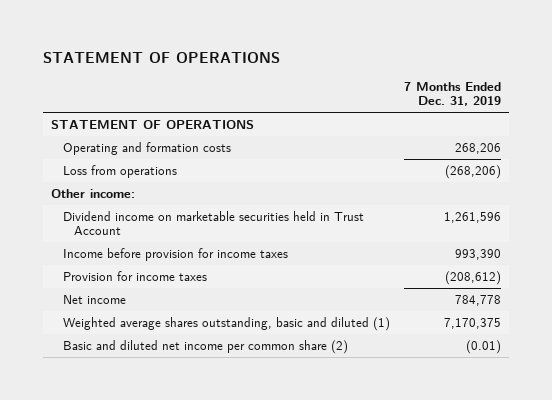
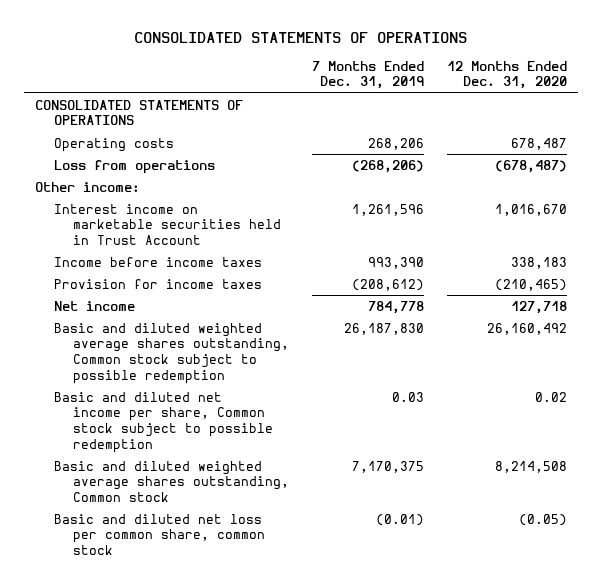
- STATEMENT OF OPERATIONS
+ CONSOLIDATED STATEMENTS OF OPERATIONS
- | 7 Months Ended Dec. 31, 2019
+ | 7 Months Ended Dec. 31, 2019 | 12 Months Ended Dec. 31, 2020
- STATEMENT OF OPERATIONS
- Operating and formation costs | 268,206
+ CONSOLIDATED STATEMENTS OF OPERATIONS
+ Operating costs | 268,206 | 678,487
- Dividend income on marketable securities held in Trust Account | 1,261,596
- Income before provision for income taxes | 993,390
+ Interest income on marketable securities held in Trust Account | 1,261,596 | 1,016,670
+ Income before income taxes | 993,390 | 338,183
- Weighted average shares outstanding, basic and diluted (1) | 7,170,375
- Basic and diluted net income per common share (2) | (0.01)
+ Basic and diluted weighted average shares outstanding, Common stock subject to possible redemption | 26,187,830 | 26,160,492
+ Basic and diluted net income per share, Common stock subject to possible redemption | 0.03 | 0.02
+ Basic and diluted weighted average shares outstanding, Common stock | 7,170,375 | 8,214,508
+ Basic and diluted net loss per common share, common stock | (0.01) | (0.05)

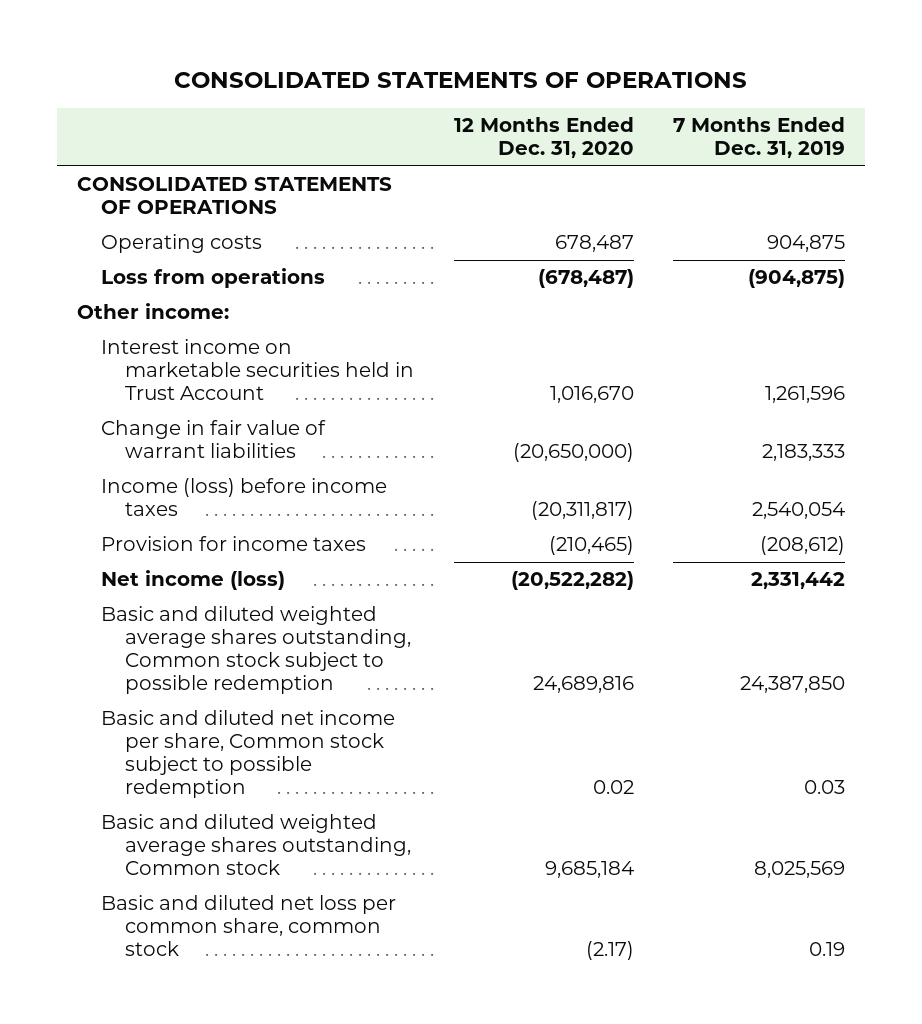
- | 7 Months Ended Dec. 31, 2019 | 12 Months Ended Dec. 31, 2020
+ | 12 Months Ended Dec. 31, 2020 | 7 Months Ended Dec. 31, 2019
- Operating costs | 268,206 | 678,487
- Loss from operations | (268,206) | (678,487)
+ Operating costs | 678,487 | 904,875
+ Loss from operations | (678,487) | (904,875)
- Income before income taxes | 993,390 | 338,183
+ Change in fair value of warrant liabilities | (20,650,000) | 2,183,333
+ Income (loss) before income taxes | (20,311,817) | 2,540,054
- Net income | 784,778 | 127,718
- Basic and diluted weighted average shares outstanding, Common stock subject to possible redemption | 26,187,830 | 26,160,492
+ Net income (loss) | (20,522,282) | 2,331,442
+ Basic and diluted weighted average shares outstanding, Common stock subject to possible redemption | 24,689,816 | 24,387,850
- Basic and diluted weighted average shares outstanding, Common stock | 7,170,375 | 8,214,508
- Basic and diluted net loss per common share, common stock | (0.01) | (0.05)
+ Basic and diluted weighted average shares outstanding, Common stock | 9,685,184 | 8,025,569
+ Basic and diluted net loss per common share, common stock | (2.17) | 0.19

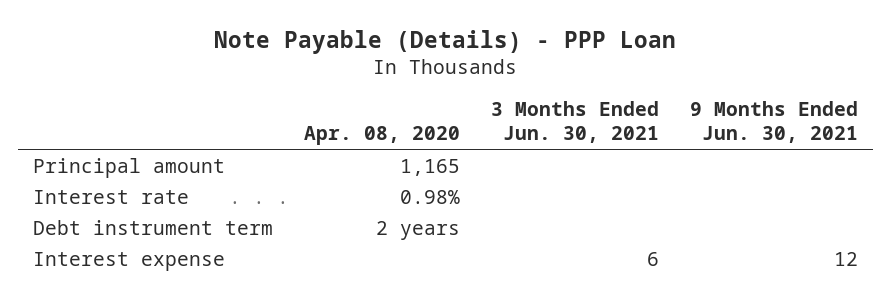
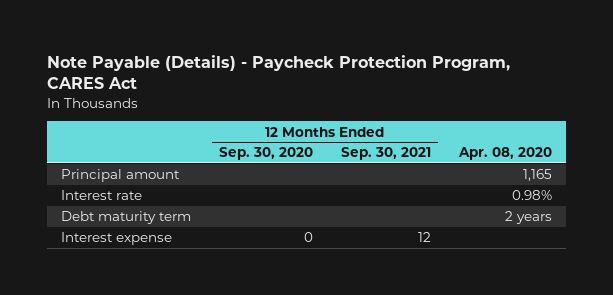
- Note Payable (Details) - PPP Loan
+ Note Payable (Details) - Paycheck Protection Program, CARES Act
- | Apr. 08, 2020 | 3 Months Ended Jun. 30, 2021 | 9 Months Ended Jun. 30, 2021
+ | 12 Months Ended Sep. 30, 2020 | 12 Months Ended Sep. 30, 2021 | Apr. 08, 2020
- Debt instrument term | 2 years | |
+ Debt maturity term | | | 2 years

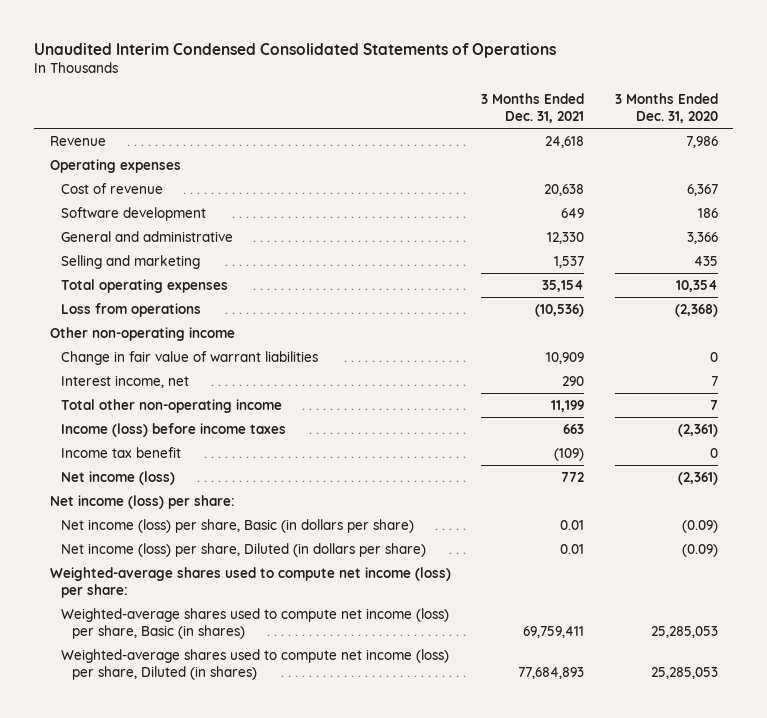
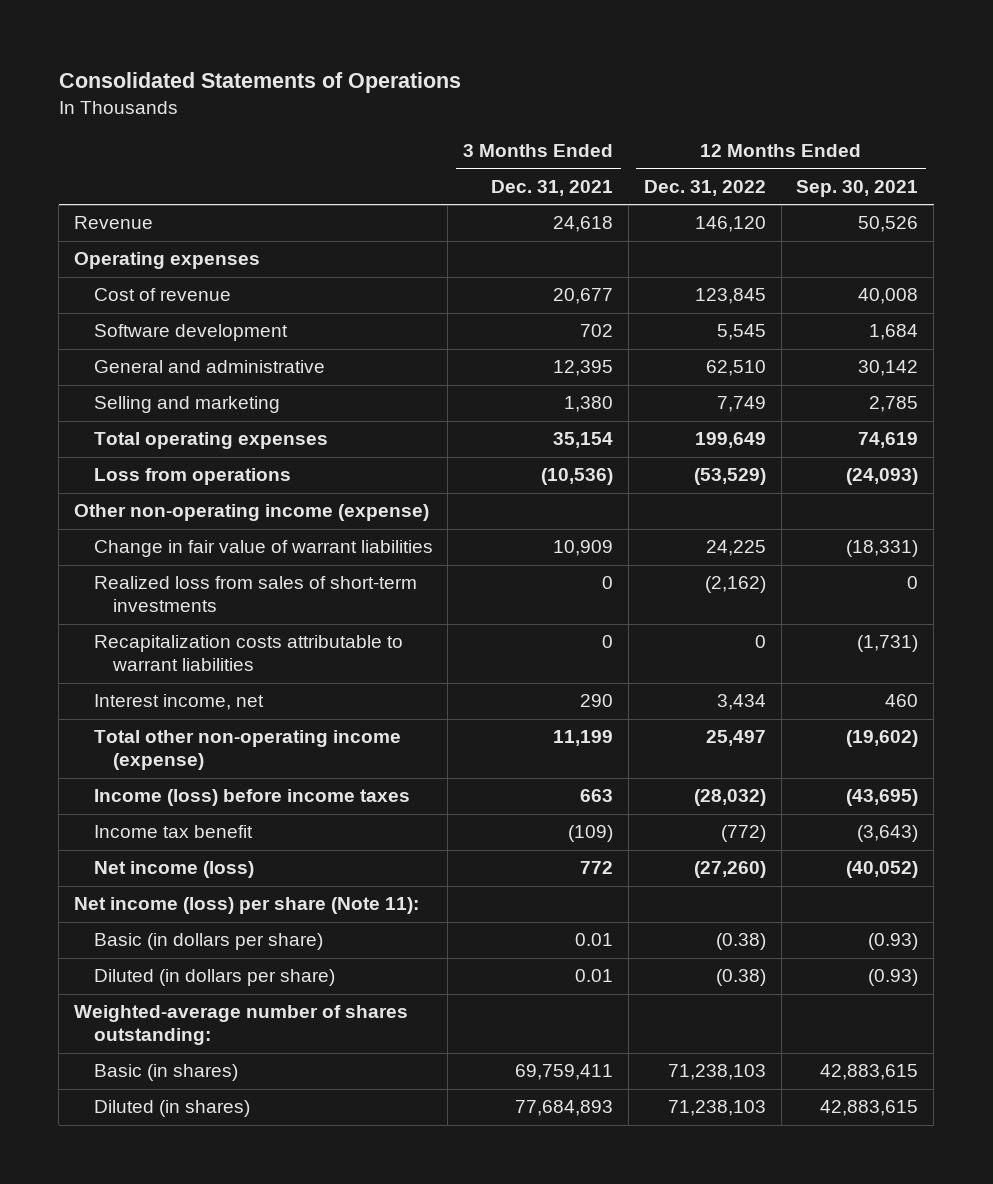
- Unaudited Interim Condensed Consolidated Statements of Operations
+ Consolidated Statements of Operations
- | 3 Months Ended Dec. 31, 2021 | 3 Months Ended Dec. 31, 2020
+ | 3 Months Ended Dec. 31, 2021 | 12 Months Ended Dec. 31, 2022 | 12 Months Ended Sep. 30, 2021
- Cost of revenue | 20,638 | 6,367
- Software development | 649 | 186
- General and administrative | 12,330 | 3,366
- Selling and marketing | 1,537 | 435
+ Cost of revenue | 20,677 | 123,845 | 40,008
+ Software development | 702 | 5,545 | 1,684
+ General and administrative | 12,395 | 62,510 | 30,142
+ Selling and marketing | 1,380 | 7,749 | 2,785
- Other non-operating income
+ Other non-operating income (expense)
+ Realized loss from sales of short-term investments | 0 | (2,162) | 0
+ Recapitalization costs attributable to warrant liabilities | 0 | 0 | (1,731)
- Total other non-operating income | 11,199 | 7
+ Total other non-operating income (expense) | 11,199 | 25,497 | (19,602)
- Net income (loss) per share:
- Net income (loss) per share, Basic (in dollars per share) | 0.01 | (0.09)
- Net income (loss) per share, Diluted (in dollars per share) | 0.01 | (0.09)
- Weighted-average shares used to compute net income (loss) per share:
- Weighted-average shares used to compute net income (loss) per share, Basic (in shares) | 69,759,411 | 25,285,053
- Weighted-average shares used to compute net income (loss) per share, Diluted (in shares) | 77,684,893 | 25,285,053
+ Net income (loss) per share (Note 11):
+ Basic (in dollars per share) | 0.01 | (0.38) | (0.93)
+ Diluted (in dollars per share) | 0.01 | (0.38) | (0.93)
+ Weighted-average number of shares outstanding:
+ Basic (in shares) | 69,759,411 | 71,238,103 | 42,883,615
+ Diluted (in shares) | 77,684,893 | 71,238,103 | 42,883,615

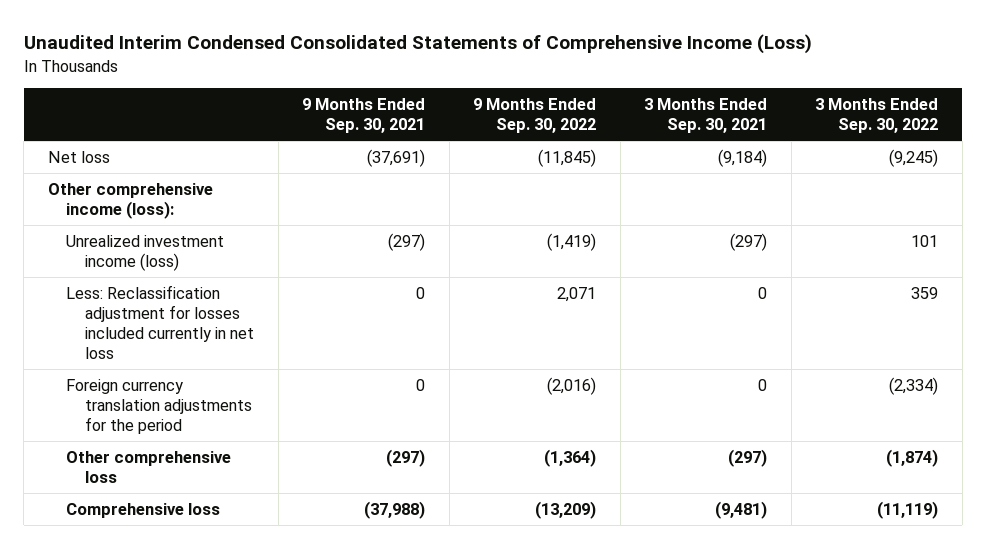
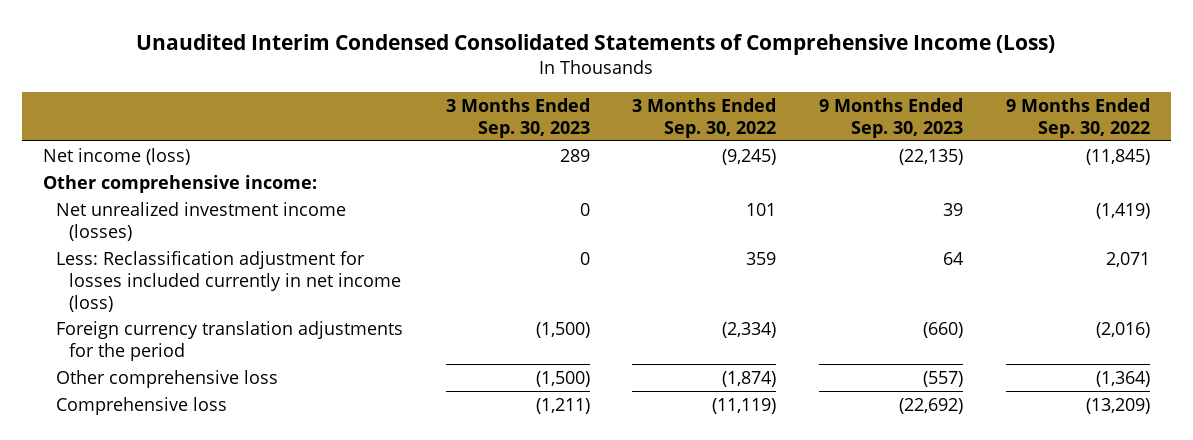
- | 9 Months Ended Sep. 30, 2021 | 9 Months Ended Sep. 30, 2022 | 3 Months Ended Sep. 30, 2021 | 3 Months Ended Sep. 30, 2022
+ | 3 Months Ended Sep. 30, 2023 | 3 Months Ended Sep. 30, 2022 | 9 Months Ended Sep. 30, 2023 | 9 Months Ended Sep. 30, 2022
- Net loss | (37,691) | (11,845) | (9,184) | (9,245)
- Other comprehensive income (loss):
- Unrealized investment income (loss) | (297) | (1,419) | (297) | 101
- Less: Reclassification adjustment for losses included currently in net loss | 0 | 2,071 | 0 | 359
+ Net income (loss) | 289 | (9,245) | (22,135) | (11,845)
+ Other comprehensive income:
+ Net unrealized investment income (losses) | 0 | 101 | 39 | (1,419)
+ Less: Reclassification adjustment for losses included currently in net income (loss) | 0 | 359 | 64 | 2,071

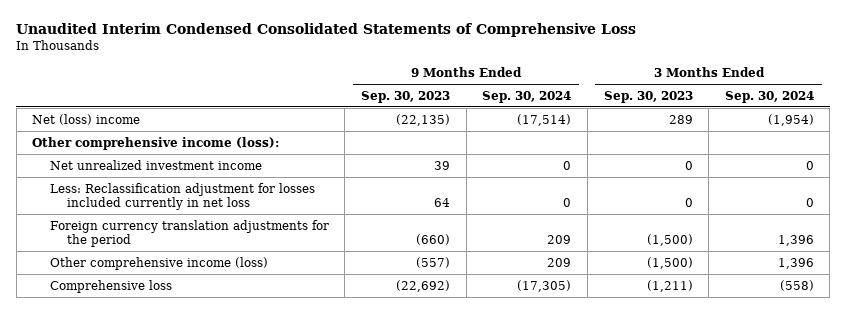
- Unaudited Interim Condensed Consolidated Statements of Comprehensive Income (Loss)
+ Unaudited Interim Condensed Consolidated Statements of Comprehensive Loss
- | 3 Months Ended Sep. 30, 2023 | 3 Months Ended Sep. 30, 2022 | 9 Months Ended Sep. 30, 2023 | 9 Months Ended Sep. 30, 2022
+ | 9 Months Ended Sep. 30, 2023 | 9 Months Ended Sep. 30, 2024 | 3 Months Ended Sep. 30, 2023 | 3 Months Ended Sep. 30, 2024
- Net income (loss) | 289 | (9,245) | (22,135) | (11,845)
- Other comprehensive income:
- Net unrealized investment income (losses) | 0 | 101 | 39 | (1,419)
- Less: Reclassification adjustment for losses included currently in net income (loss) | 0 | 359 | 64 | 2,071
+ Net (loss) income | (22,135) | (17,514) | 289 | (1,954)
+ Other comprehensive income (loss):
+ Net unrealized investment income | 39 | 0 | 0 | 0
+ Less: Reclassification adjustment for losses included currently in net loss | 64 | 0 | 0 | 0
- Other comprehensive loss | (1,500) | (1,874) | (557) | (1,364)
+ Other comprehensive income (loss) | (557) | 209 | (1,500) | 1,396

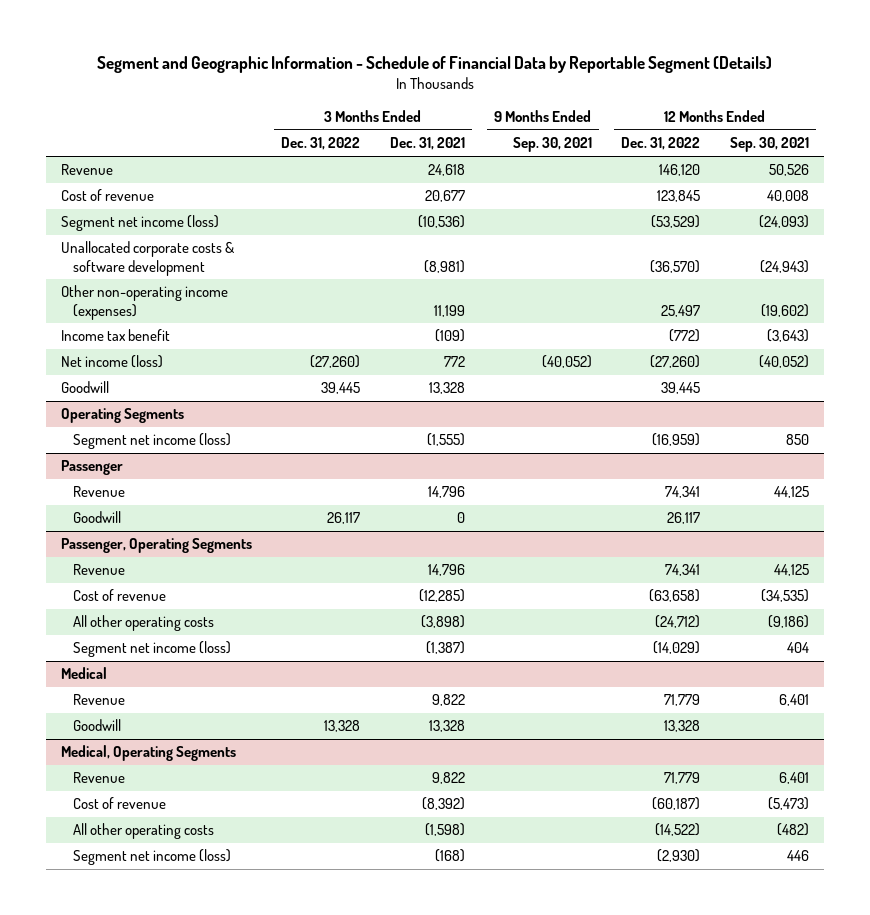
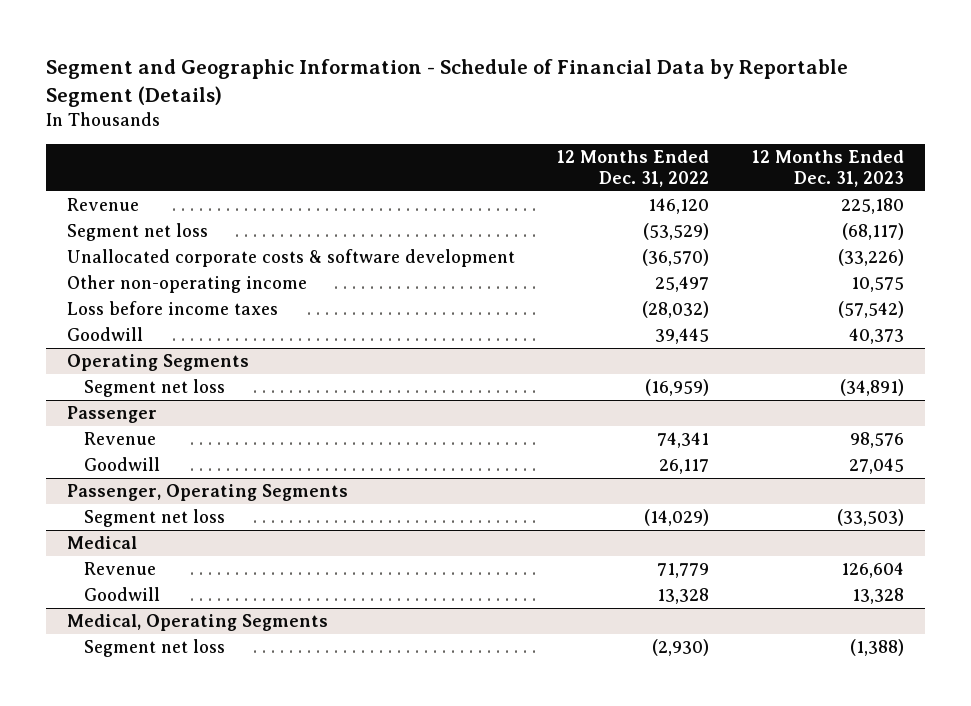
- | 3 Months Ended Dec. 31, 2022 | 3 Months Ended Dec. 31, 2021 | 9 Months Ended Sep. 30, 2021 | 12 Months Ended Dec. 31, 2022 | 12 Months Ended Sep. 30, 2021
+ | 12 Months Ended Dec. 31, 2022 | 12 Months Ended Dec. 31, 2023
- Cost of revenue | | 20,677 | | 123,845 | 40,008
- Segment net income (loss) | | (10,536) | | (53,529) | (24,093)
+ Segment net loss | (53,529) | (68,117)
- Other non-operating income (expenses) | | 11,199 | | 25,497 | (19,602)
- Income tax benefit | | (109) | | (772) | (3,643)
- Net income (loss) | (27,260) | 772 | (40,052) | (27,260) | (40,052)
+ Other non-operating income | 25,497 | 10,575
+ Loss before income taxes | (28,032) | (57,542)
@ Operating Segments
- Segment net income (loss) | | (1,555) | | (16,959) | 850
+ Segment net loss | (16,959) | (34,891)
@ Passenger, Operating Segments
- Revenue | | 14,796 | | 74,341 | 44,125
- Cost of revenue | | (12,285) | | (63,658) | (34,535)
- All other operating costs | | (3,898) | | (24,712) | (9,186)
- Segment net income (loss) | | (1,387) | | (14,029) | 404
+ Segment net loss | (14,029) | (33,503)
@ Medical, Operating Segments
- Revenue | | 9,822 | | 71,779 | 6,401
- Cost of revenue | | (8,392) | | (60,187) | (5,473)
- All other operating costs | | (1,598) | | (14,522) | (482)
- Segment net income (loss) | | (168) | | (2,930) | 446
+ Segment net loss | (2,930) | (1,388)

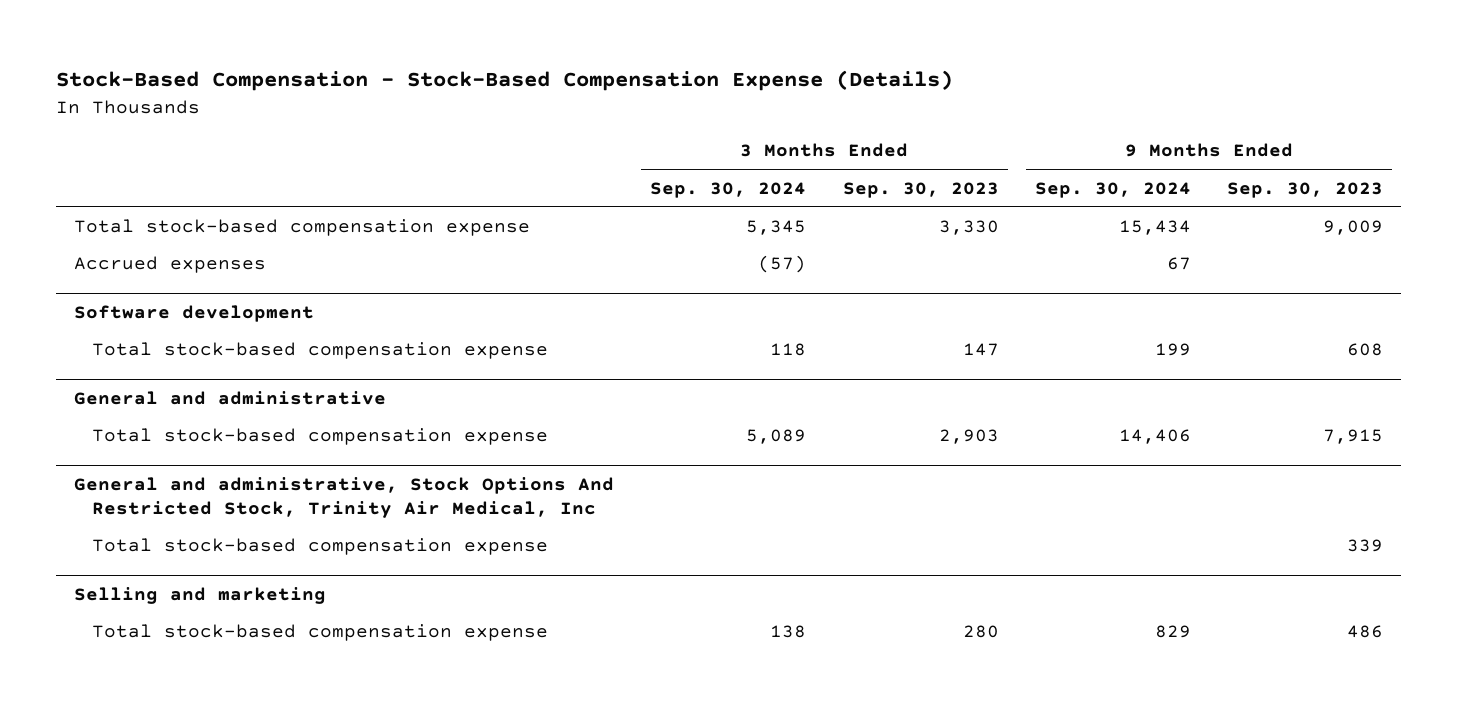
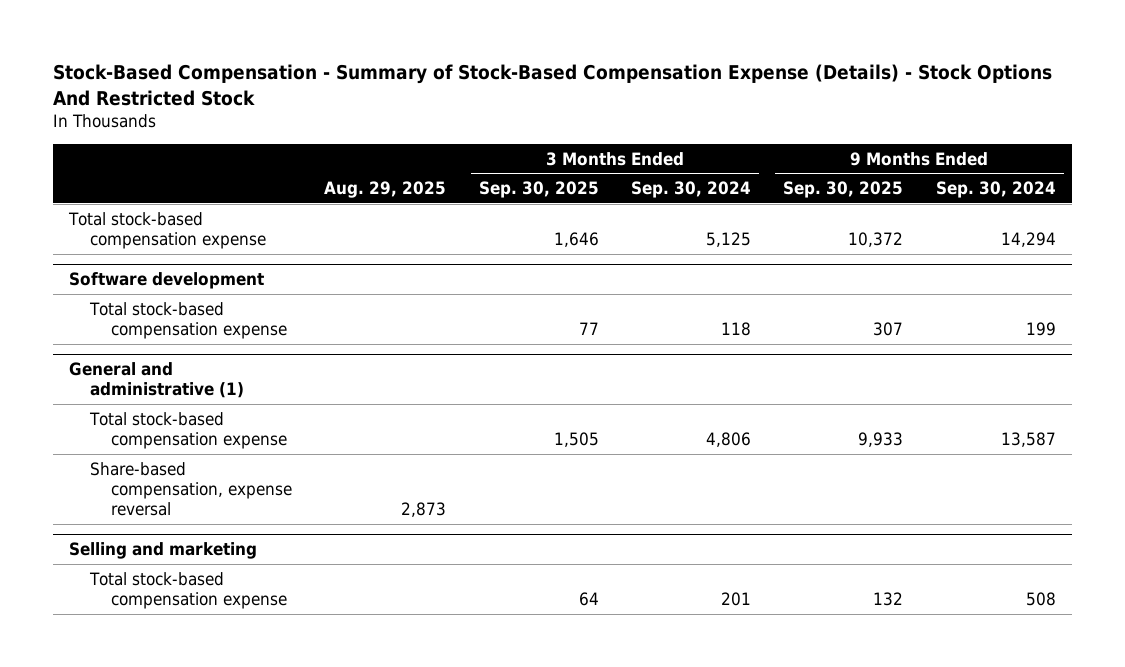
- Stock-Based Compensation - Stock-Based Compensation Expense (Details)
+ Stock-Based Compensation - Summary of Stock-Based Compensation Expense (Details) - Stock Options And Restricted Stock
- | 3 Months Ended Sep. 30, 2024 | 3 Months Ended Sep. 30, 2023 | 9 Months Ended Sep. 30, 2024 | 9 Months Ended Sep. 30, 2023
+ | Aug. 29, 2025 | 3 Months Ended Sep. 30, 2025 | 3 Months Ended Sep. 30, 2024 | 9 Months Ended Sep. 30, 2025 | 9 Months Ended Sep. 30, 2024
- Total stock-based compensation expense | 5,345 | 3,330 | 15,434 | 9,009
- Accrued expenses | (57) | | 67 |
+ Total stock-based compensation expense | | 1,646 | 5,125 | 10,372 | 14,294
- General and administrative
- Total stock-based compensation expense | 5,089 | 2,903 | 14,406 | 7,915
- General and administrative, Stock Options And Restricted Stock, Trinity Air Medical, Inc
- Total stock-based compensation expense | | | | 339
+ General and administrative (1)
+ Total stock-based compensation expense | | 1,505 | 4,806 | 9,933 | 13,587
+ Share-based compensation, expense reversal | 2,873 | | | |
@ Selling and marketing
- Total stock-based compensation expense | 138 | 280 | 829 | 486
+ Total stock-based compensation expense | | 64 | 201 | 132 | 508

